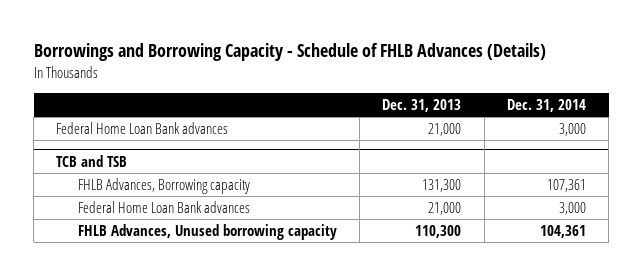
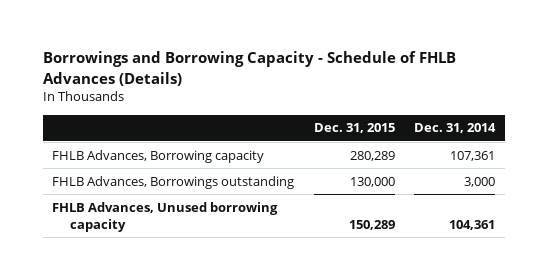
- | Dec. 31, 2013 | Dec. 31, 2014
+ | Dec. 31, 2015 | Dec. 31, 2014
- Federal Home Loan Bank advances | 21,000 | 3,000
- TCB and TSB
- Federal Home Loan Bank advances | 21,000 | 3,000
+ FHLB Advances, Borrowings outstanding | 130,000 | 3,000

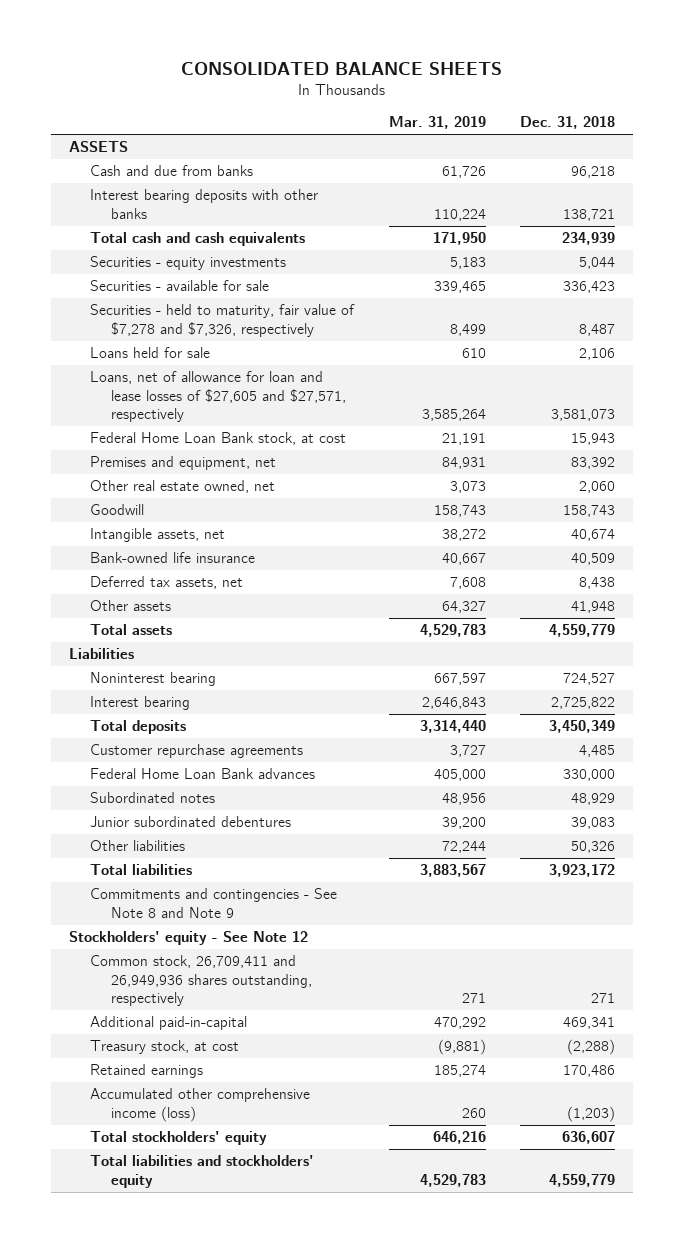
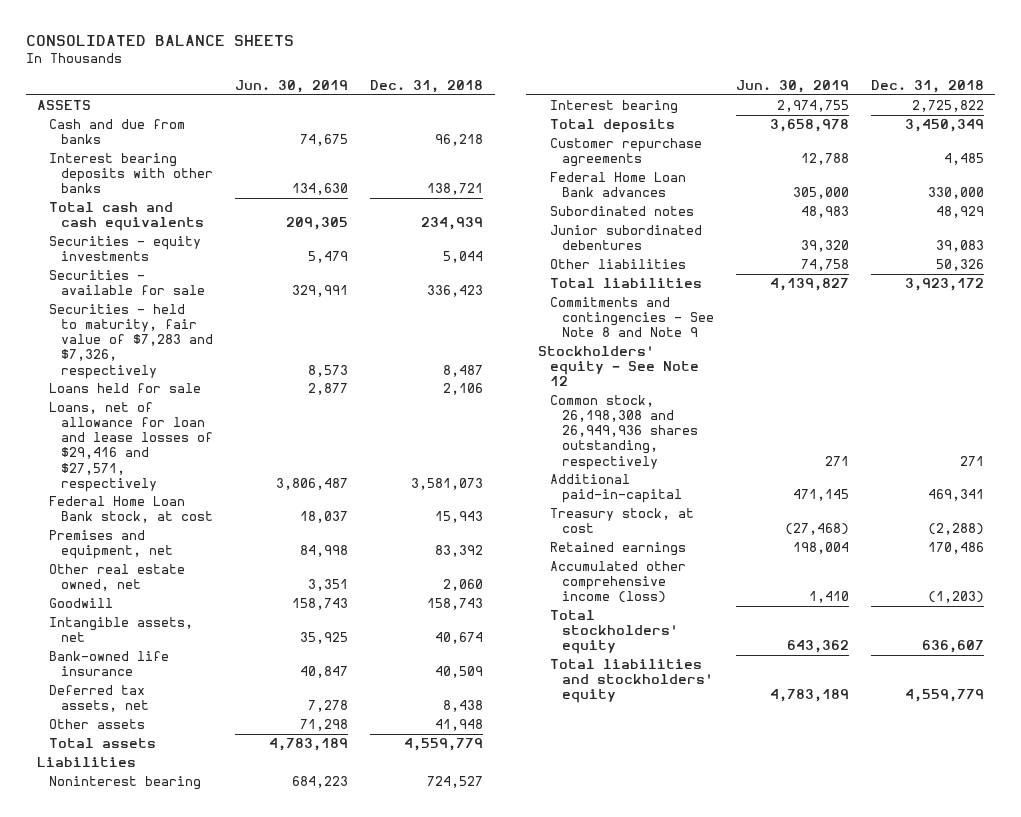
- | Mar. 31, 2019 | Dec. 31, 2018
+ | Jun. 30, 2019 | Dec. 31, 2018
- Securities - held to maturity, fair value of $7,278 and $7,326, respectively | 8,499 | 8,487
+ Securities - held to maturity, fair value of $7,283 and $7,326, respectively | 8,573 | 8,487
- Loans, net of allowance for loan and lease losses of $27,605 and $27,571, respectively | 3,585,264 | 3,581,073
+ Loans, net of allowance for loan and lease losses of $29,416 and $27,571, respectively | 3,806,487 | 3,581,073
- Common stock, 26,709,411 and 26,949,936 shares outstanding, respectively | 271 | 271
+ Common stock, 26,198,308 and 26,949,936 shares outstanding, respectively | 271 | 271

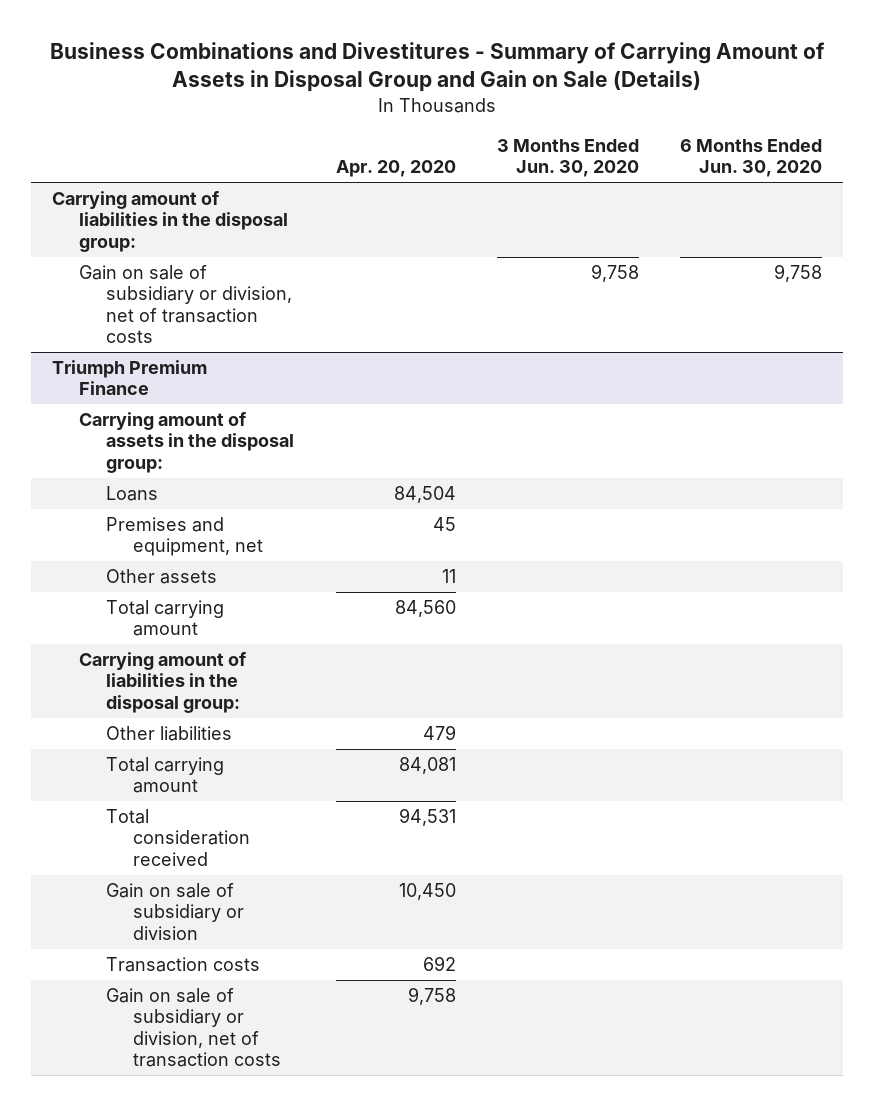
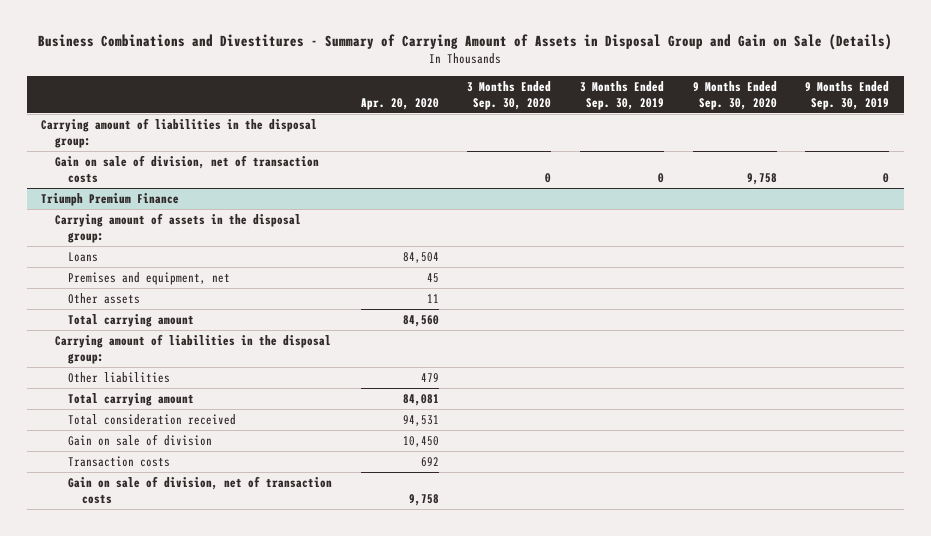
- | Apr. 20, 2020 | 3 Months Ended Jun. 30, 2020 | 6 Months Ended Jun. 30, 2020
+ | Apr. 20, 2020 | 3 Months Ended Sep. 30, 2020 | 3 Months Ended Sep. 30, 2019 | 9 Months Ended Sep. 30, 2020 | 9 Months Ended Sep. 30, 2019
- Gain on sale of subsidiary or division, net of transaction costs | | 9,758 | 9,758
+ Gain on sale of division, net of transaction costs | | 0 | 0 | 9,758 | 0
@ Triumph Premium Finance
- Gain on sale of subsidiary or division | 10,450 | |
+ Gain on sale of division | 10,450 | | | |
- Gain on sale of subsidiary or division, net of transaction costs | 9,758 | |
+ Gain on sale of division, net of transaction costs | 9,758 | | | |

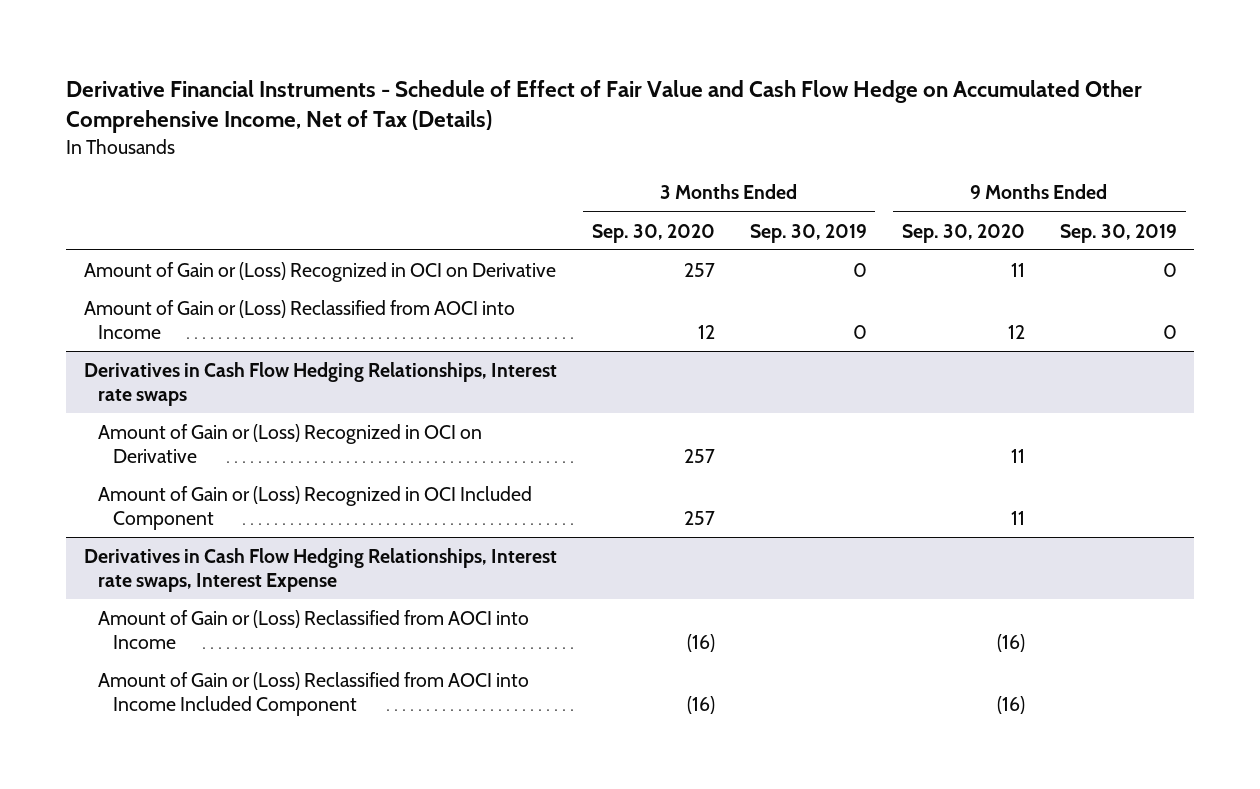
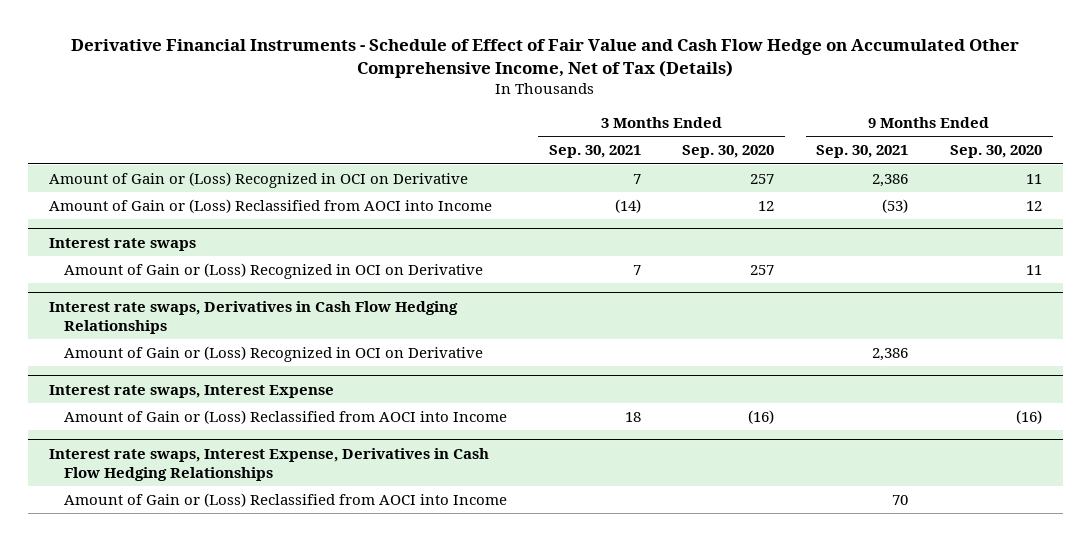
- | 3 Months Ended Sep. 30, 2020 | 3 Months Ended Sep. 30, 2019 | 9 Months Ended Sep. 30, 2020 | 9 Months Ended Sep. 30, 2019
+ | 3 Months Ended Sep. 30, 2021 | 3 Months Ended Sep. 30, 2020 | 9 Months Ended Sep. 30, 2021 | 9 Months Ended Sep. 30, 2020
- Derivatives in Cash Flow Hedging Relationships, Interest rate swaps
+ Interest rate swaps
- Amount of Gain or (Loss) Recognized in OCI Included Component | 257 | | 11 |
- Derivatives in Cash Flow Hedging Relationships, Interest rate swaps, Interest Expense
+ Interest rate swaps, Derivatives in Cash Flow Hedging Relationships
+ Amount of Gain or (Loss) Recognized in OCI on Derivative | | | 2,386 |
+ Interest rate swaps, Interest Expense
- Amount of Gain or (Loss) Reclassified from AOCI into Income Included Component | (16) | | (16) |
+ Interest rate swaps, Interest Expense, Derivatives in Cash Flow Hedging Relationships
+ Amount of Gain or (Loss) Reclassified from AOCI into Income | | | 70 |

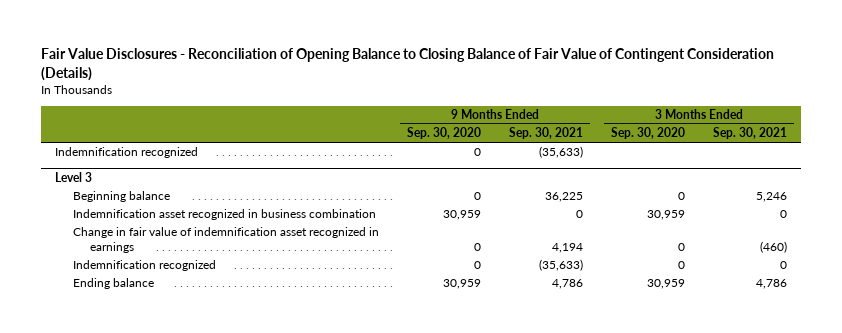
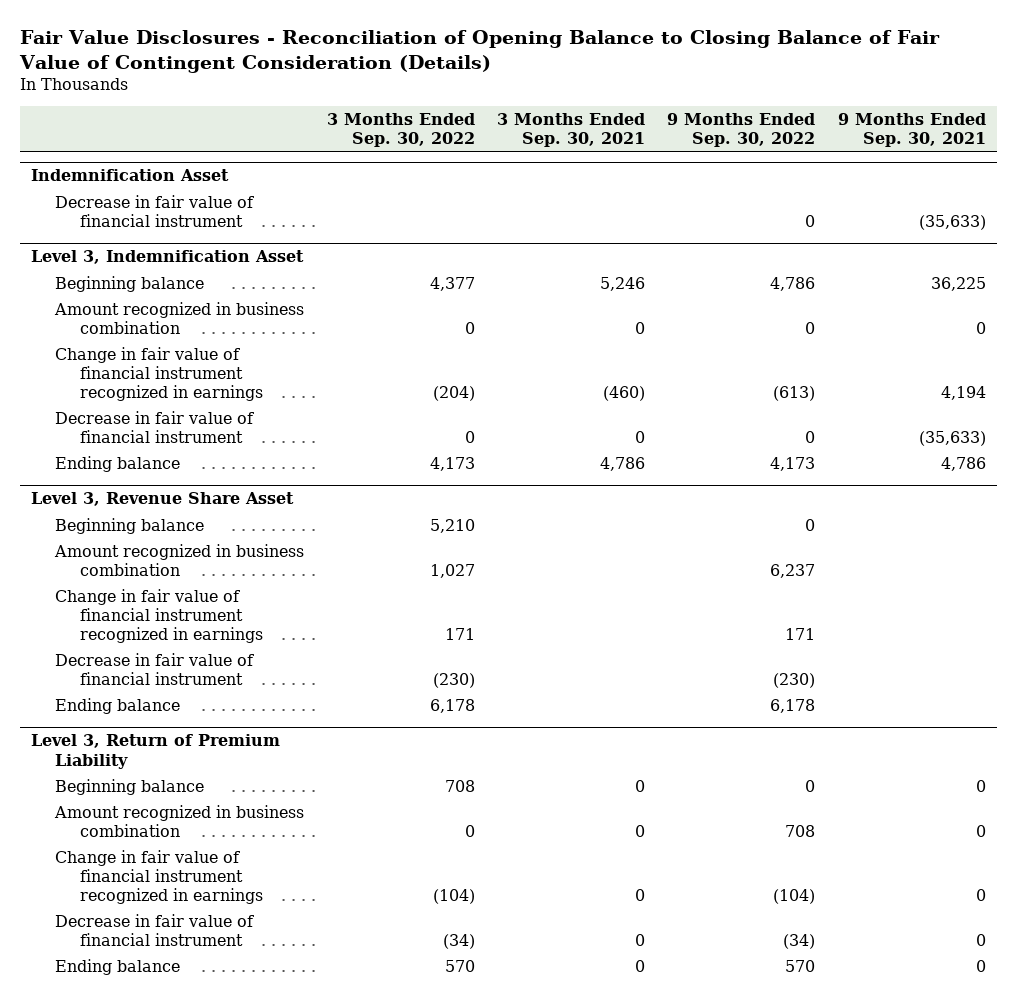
- | 9 Months Ended Sep. 30, 2020 | 9 Months Ended Sep. 30, 2021 | 3 Months Ended Sep. 30, 2020 | 3 Months Ended Sep. 30, 2021
+ | 3 Months Ended Sep. 30, 2022 | 3 Months Ended Sep. 30, 2021 | 9 Months Ended Sep. 30, 2022 | 9 Months Ended Sep. 30, 2021
- Indemnification recognized | 0 | (35,633) | |
- Level 3
+ Indemnification Asset
+ Decrease in fair value of financial instrument | | | 0 | (35,633)
+ Level 3, Indemnification Asset
- Indemnification asset recognized in business combination | 30,959 | 0 | 30,959 | 0
- Change in fair value of indemnification asset recognized in earnings | 0 | 4,194 | 0 | (460)
- Indemnification recognized | 0 | (35,633) | 0 | 0
+ Amount recognized in business combination | 0 | 0 | 0 | 0
+ Change in fair value of financial instrument recognized in earnings | (204) | (460) | (613) | 4,194
+ Decrease in fair value of financial instrument | 0 | 0 | 0 | (35,633)
+ Level 3, Revenue Share Asset
+ Beginning balance | 5,210 | | 0 |
+ Amount recognized in business combination | 1,027 | | 6,237 |
+ Change in fair value of financial instrument recognized in earnings | 171 | | 171 |
+ Decrease in fair value of financial instrument | (230) | | (230) |
+ Ending balance | 6,178 | | 6,178 |
+ Level 3, Return of Premium Liability
+ Beginning balance | 708 | 0 | 0 | 0
+ Amount recognized in business combination | 0 | 0 | 708 | 0
+ Change in fair value of financial instrument recognized in earnings | (104) | 0 | (104) | 0
+ Decrease in fair value of financial instrument | (34) | 0 | (34) | 0
+ Ending balance | 570 | 0 | 570 | 0

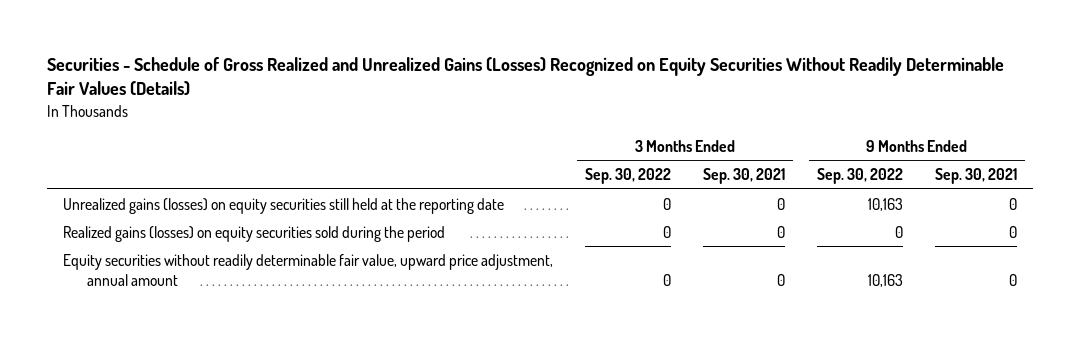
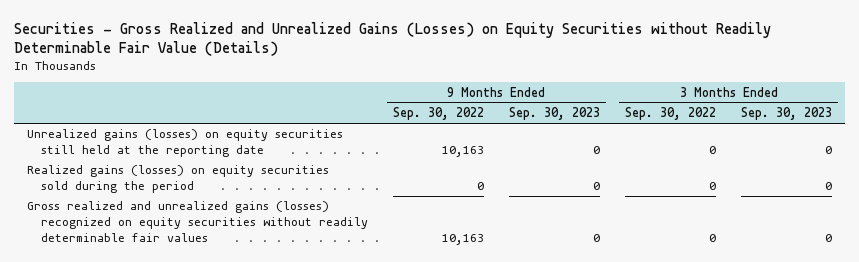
- Securities - Schedule of Gross Realized and Unrealized Gains (Losses) Recognized on Equity Securities Without Readily Determinable Fair Values (Details)
+ Securities - Gross Realized and Unrealized Gains (Losses) on Equity Securities without Readily Determinable Fair Value (Details)
- | 3 Months Ended Sep. 30, 2022 | 3 Months Ended Sep. 30, 2021 | 9 Months Ended Sep. 30, 2022 | 9 Months Ended Sep. 30, 2021
+ | 9 Months Ended Sep. 30, 2022 | 9 Months Ended Sep. 30, 2023 | 3 Months Ended Sep. 30, 2022 | 3 Months Ended Sep. 30, 2023
- Equity securities without readily determinable fair value, upward price adjustment, annual amount | 0 | 0 | 10,163 | 0
+ Gross realized and unrealized gains (losses) recognized on equity securities without readily determinable fair values | 10,163 | 0 | 0 | 0

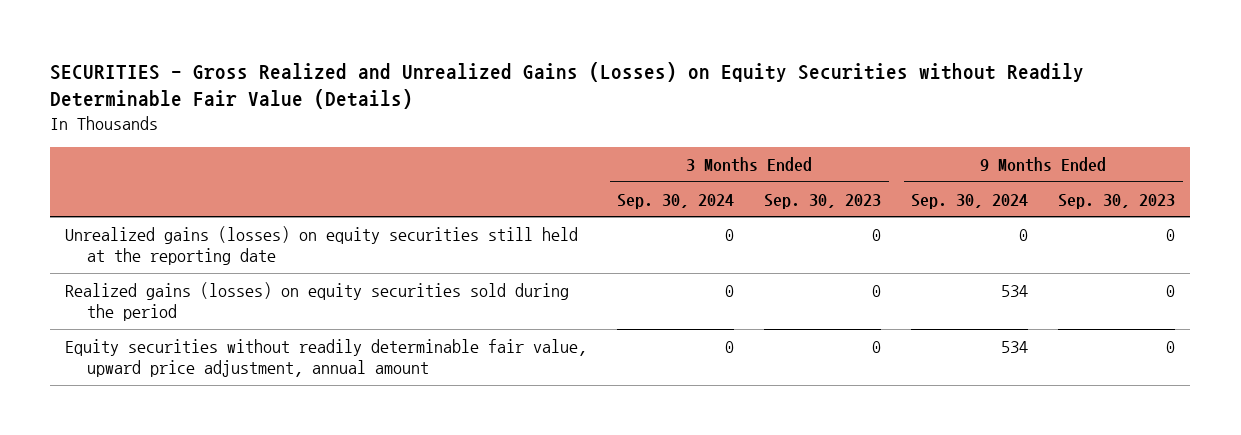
- Securities - Gross Realized and Unrealized Gains (Losses) on Equity Securities without Readily Determinable Fair Value (Details)
+ SECURITIES - Gross Realized and Unrealized Gains (Losses) on Equity Securities without Readily Determinable Fair Value (Details)
- | 9 Months Ended Sep. 30, 2022 | 9 Months Ended Sep. 30, 2023 | 3 Months Ended Sep. 30, 2022 | 3 Months Ended Sep. 30, 2023
+ | 3 Months Ended Sep. 30, 2024 | 3 Months Ended Sep. 30, 2023 | 9 Months Ended Sep. 30, 2024 | 9 Months Ended Sep. 30, 2023
- Gross realized and unrealized gains (losses) recognized on equity securities without readily determinable fair values | 10,163 | 0 | 0 | 0
+ Equity securities without readily determinable fair value, upward price adjustment, annual amount | 0 | 0 | 534 | 0

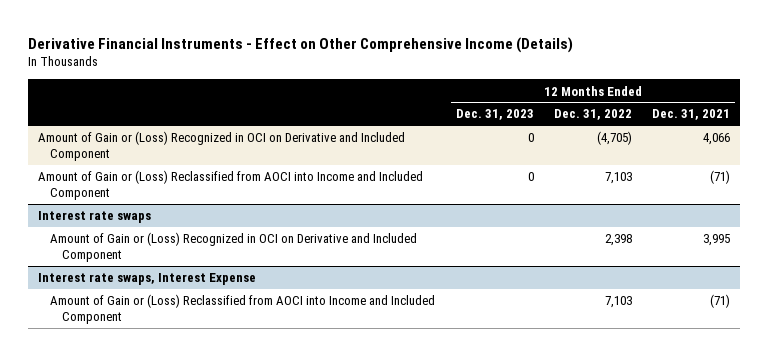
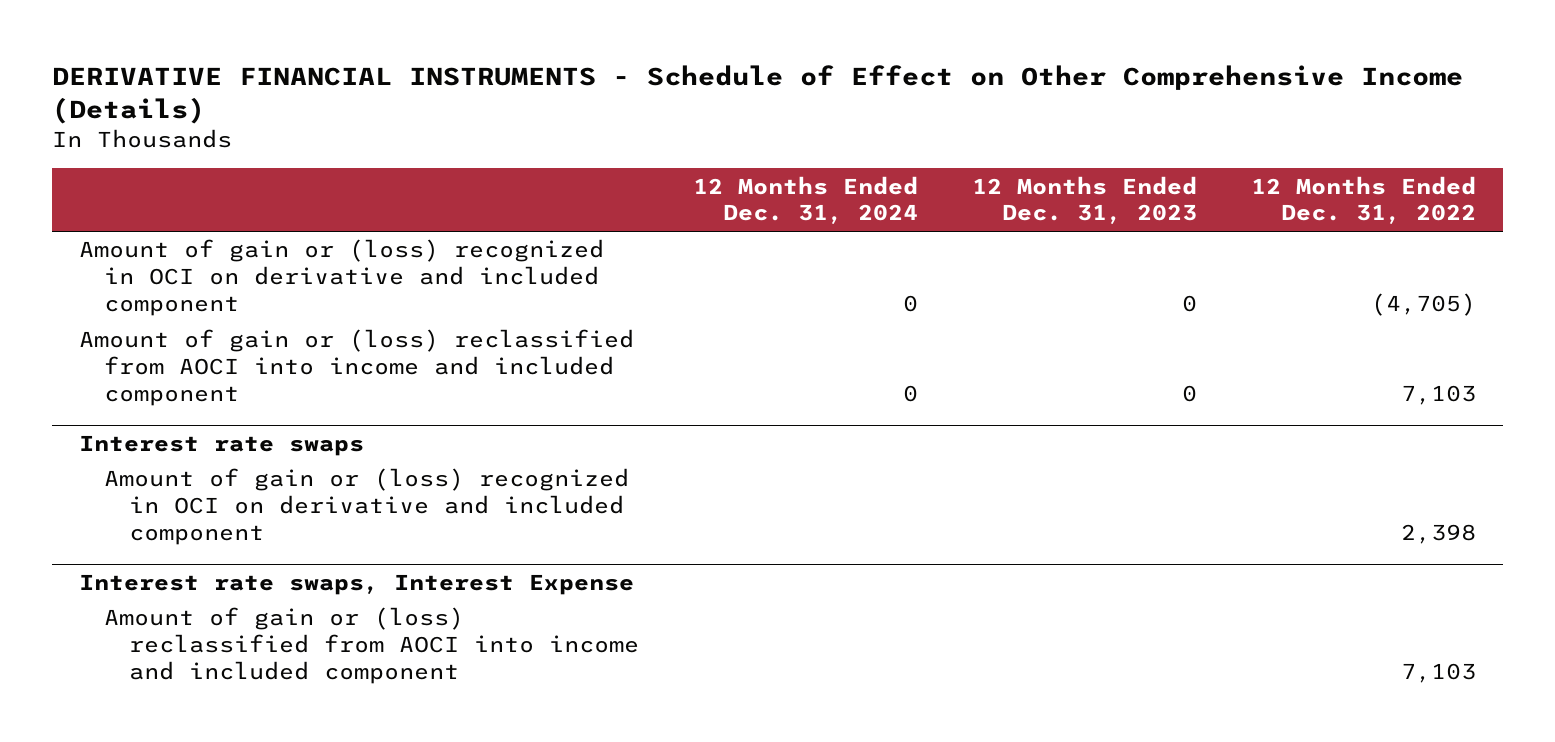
- Derivative Financial Instruments - Effect on Other Comprehensive Income (Details)
+ DERIVATIVE FINANCIAL INSTRUMENTS - Schedule of Effect on Other Comprehensive Income (Details)
- | 12 Months Ended Dec. 31, 2023 | 12 Months Ended Dec. 31, 2022 | 12 Months Ended Dec. 31, 2021
+ | 12 Months Ended Dec. 31, 2024 | 12 Months Ended Dec. 31, 2023 | 12 Months Ended Dec. 31, 2022
- Amount of Gain or (Loss) Recognized in OCI on Derivative and Included Component | 0 | (4,705) | 4,066
- Amount of Gain or (Loss) Reclassified from AOCI into Income and Included Component | 0 | 7,103 | (71)
+ Amount of gain or (loss) recognized in OCI on derivative and included component | 0 | 0 | (4,705)
+ Amount of gain or (loss) reclassified from AOCI into income and included component | 0 | 0 | 7,103
@ Interest rate swaps
- Amount of Gain or (Loss) Recognized in OCI on Derivative and Included Component | | 2,398 | 3,995
+ Amount of gain or (loss) recognized in OCI on derivative and included component | | | 2,398
@ Interest rate swaps, Interest Expense
- Amount of Gain or (Loss) Reclassified from AOCI into Income and Included Component | | 7,103 | (71)
+ Amount of gain or (loss) reclassified from AOCI into income and included component | | | 7,103

